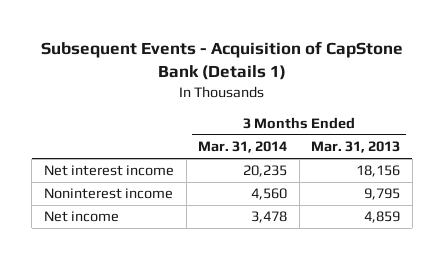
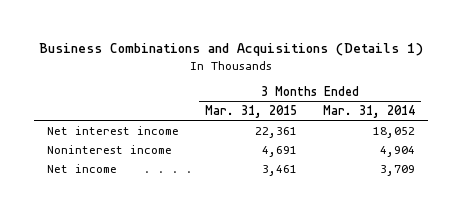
- Subsequent Events - Acquisition of CapStone Bank (Details 1)
+ Business Combinations and Acquisitions (Details 1)
- | 3 Months Ended Mar. 31, 2014 | 3 Months Ended Mar. 31, 2013
+ | 3 Months Ended Mar. 31, 2015 | 3 Months Ended Mar. 31, 2014
- Net interest income | 20,235 | 18,156
- Noninterest income | 4,560 | 9,795
- Net income | 3,478 | 4,859
+ Net interest income | 22,361 | 18,052
+ Noninterest income | 4,691 | 4,904
+ Net income | 3,461 | 3,709

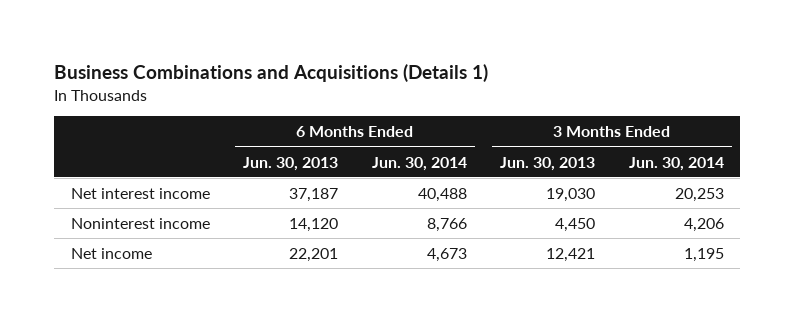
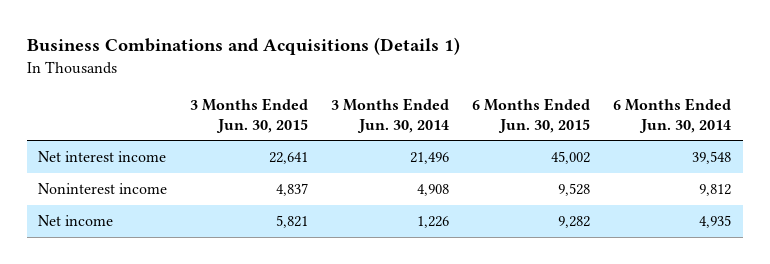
- | 6 Months Ended Jun. 30, 2013 | 6 Months Ended Jun. 30, 2014 | 3 Months Ended Jun. 30, 2013 | 3 Months Ended Jun. 30, 2014
+ | 3 Months Ended Jun. 30, 2015 | 3 Months Ended Jun. 30, 2014 | 6 Months Ended Jun. 30, 2015 | 6 Months Ended Jun. 30, 2014
- Net interest income | 37,187 | 40,488 | 19,030 | 20,253
- Noninterest income | 14,120 | 8,766 | 4,450 | 4,206
- Net income | 22,201 | 4,673 | 12,421 | 1,195
+ Net interest income | 22,641 | 21,496 | 45,002 | 39,548
+ Noninterest income | 4,837 | 4,908 | 9,528 | 9,812
+ Net income | 5,821 | 1,226 | 9,282 | 4,935

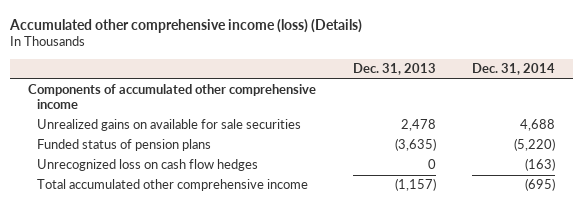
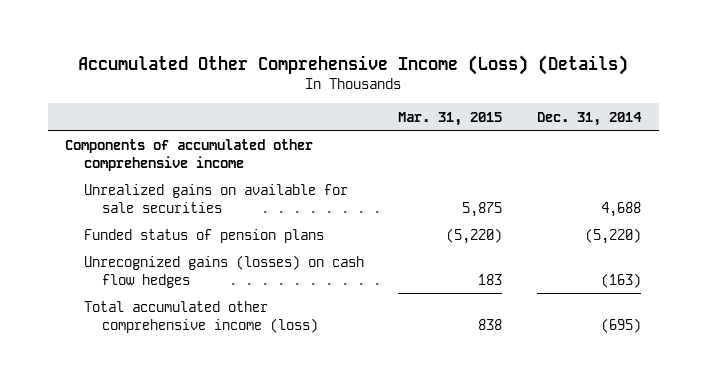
- Accumulated other comprehensive income (loss) (Details)
+ Accumulated Other Comprehensive Income (Loss) (Details)
- | Dec. 31, 2013 | Dec. 31, 2014
+ | Mar. 31, 2015 | Dec. 31, 2014
- Unrecognized loss on cash flow hedges | 0 | (163)
- Total accumulated other comprehensive income | (1,157) | (695)
+ Unrecognized gains (losses) on cash flow hedges | 183 | (163)
+ Total accumulated other comprehensive income (loss) | 838 | (695)

